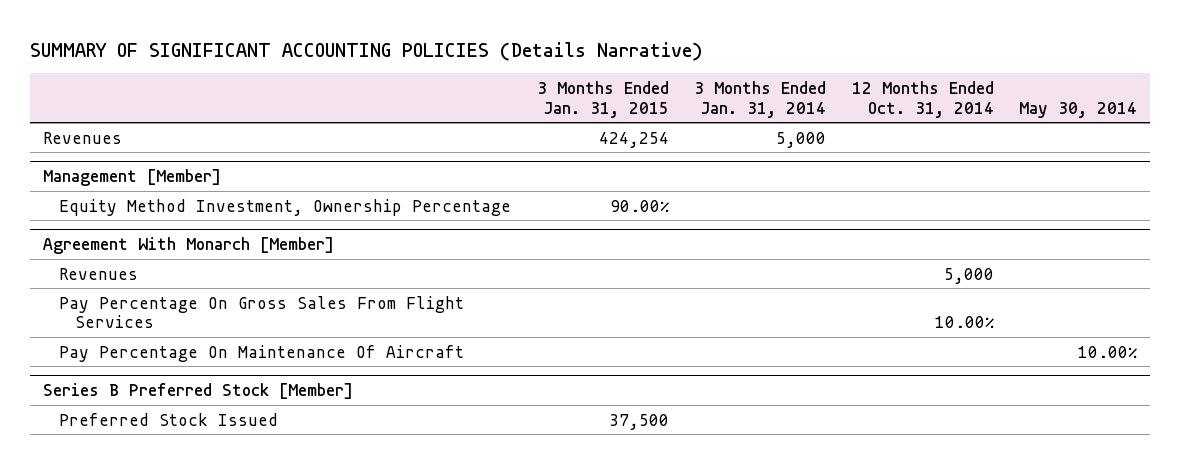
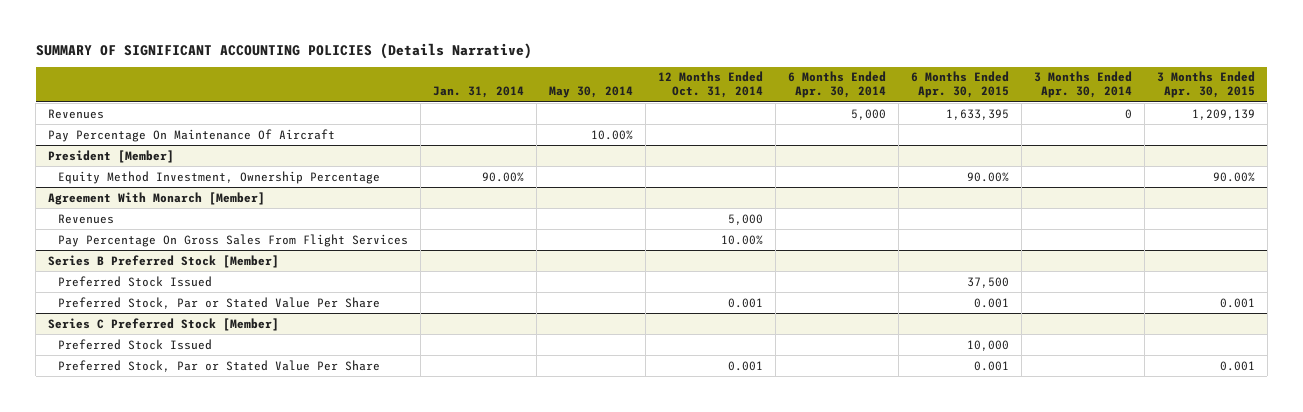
- | 3 Months Ended Jan. 31, 2015 | 3 Months Ended Jan. 31, 2014 | 12 Months Ended Oct. 31, 2014 | May 30, 2014
+ | Jan. 31, 2014 | May 30, 2014 | 12 Months Ended Oct. 31, 2014 | 6 Months Ended Apr. 30, 2014 | 6 Months Ended Apr. 30, 2015 | 3 Months Ended Apr. 30, 2014 | 3 Months Ended Apr. 30, 2015
- Management [Member]
- Equity Method Investment, Ownership Percentage | 90.00% | | |
+ Pay Percentage On Maintenance Of Aircraft | | 10.00% | | | | |
+ President [Member]
+ Equity Method Investment, Ownership Percentage | 90.00% | | | | 90.00% | | 90.00%
@ Agreement With Monarch [Member]
- Pay Percentage On Maintenance Of Aircraft | | | | 10.00%
@ Series B Preferred Stock [Member]
+ Preferred Stock, Par or Stated Value Per Share | | | 0.001 | | 0.001 | | 0.001
+ Series C Preferred Stock [Member]
+ Preferred Stock Issued | | | | | 10,000 | |
+ Preferred Stock, Par or Stated Value Per Share | | | 0.001 | | 0.001 | | 0.001

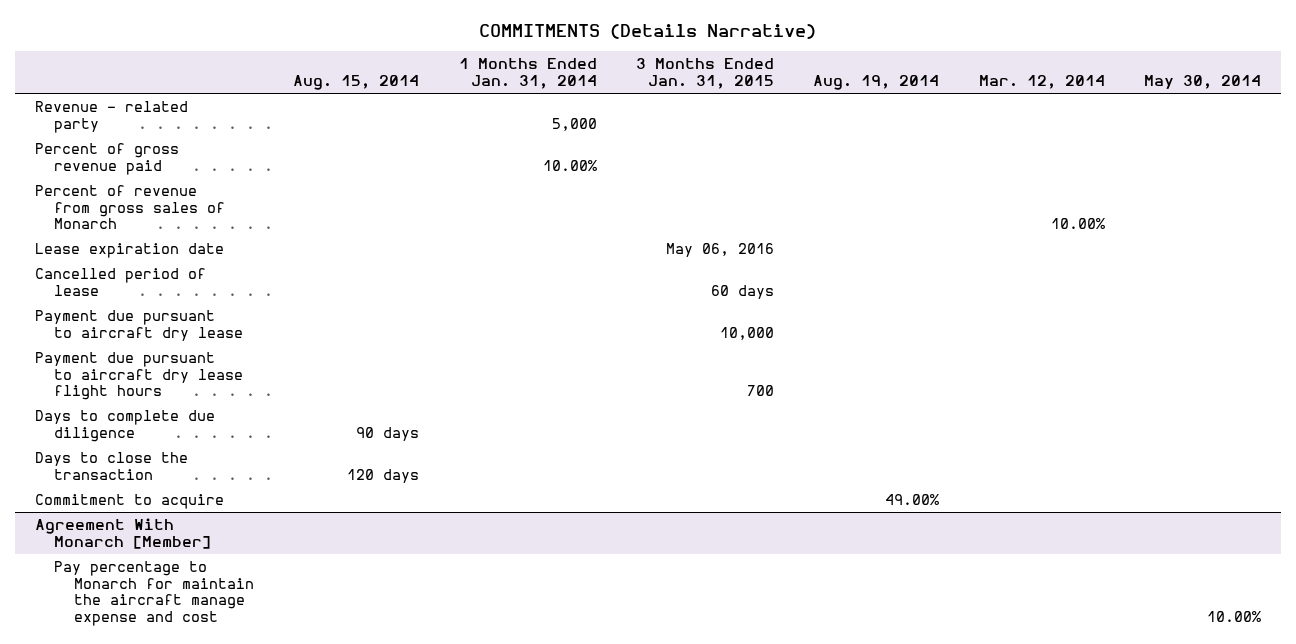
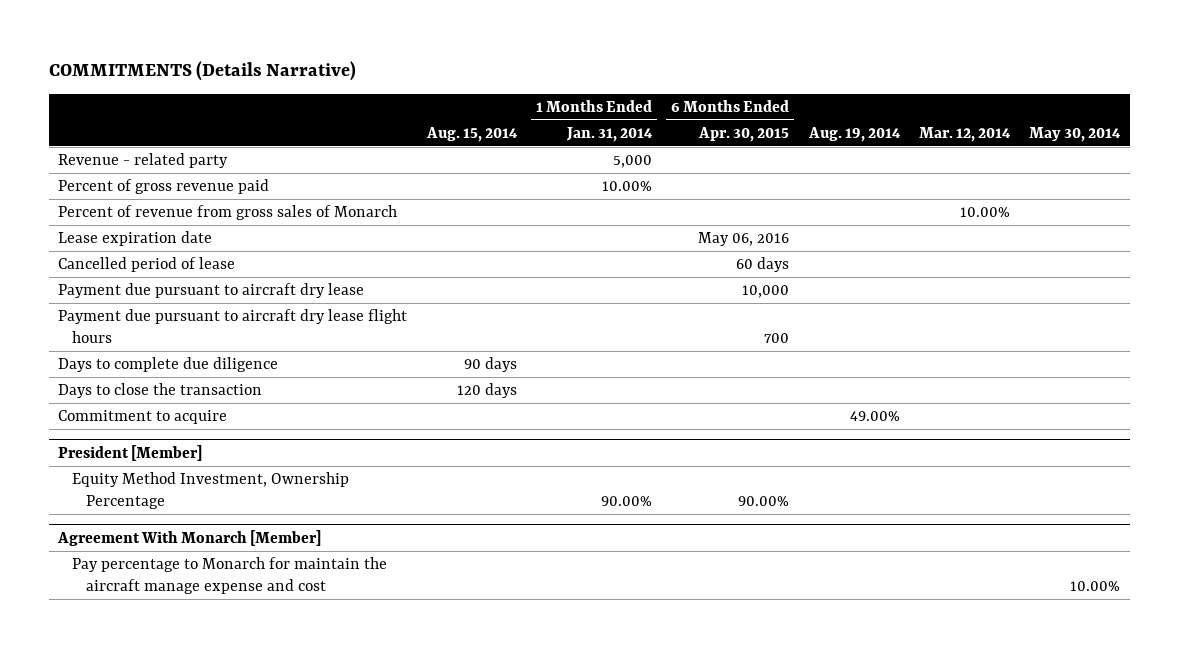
- | Aug. 15, 2014 | 1 Months Ended Jan. 31, 2014 | 3 Months Ended Jan. 31, 2015 | Aug. 19, 2014 | Mar. 12, 2014 | May 30, 2014
+ | Aug. 15, 2014 | 1 Months Ended Jan. 31, 2014 | 6 Months Ended Apr. 30, 2015 | Aug. 19, 2014 | Mar. 12, 2014 | May 30, 2014
+ President [Member]
+ Equity Method Investment, Ownership Percentage | | 90.00% | 90.00% | | |

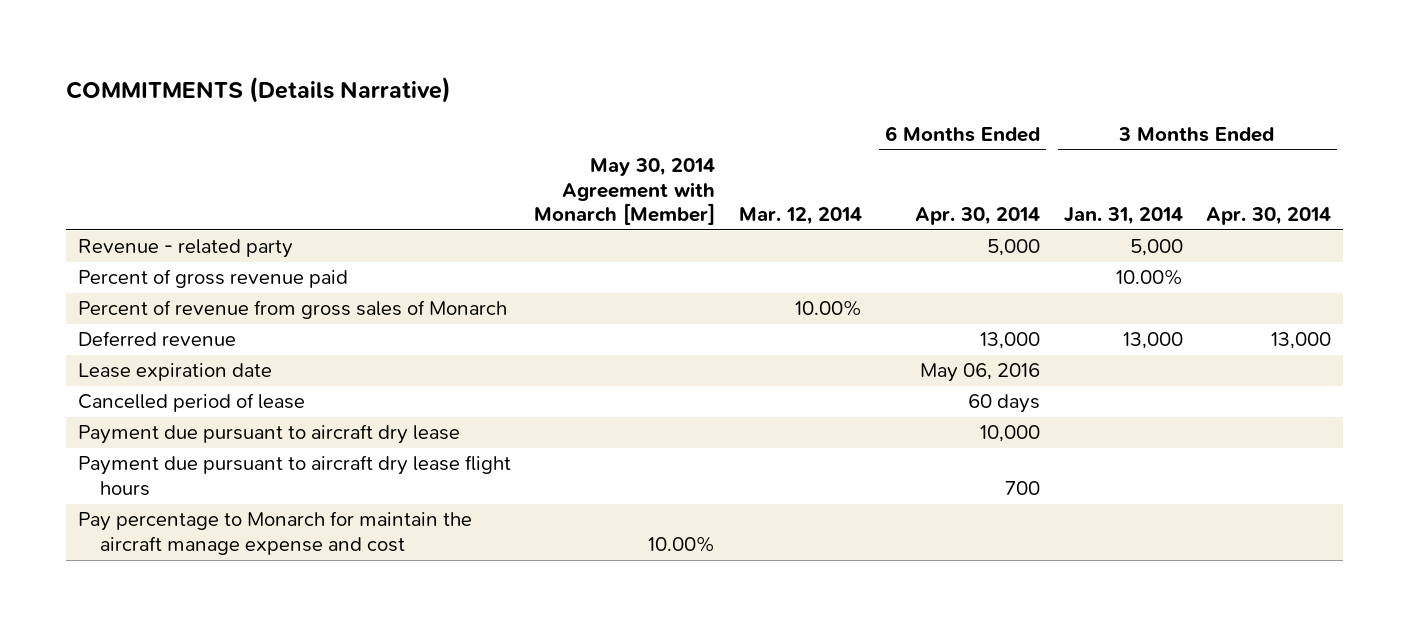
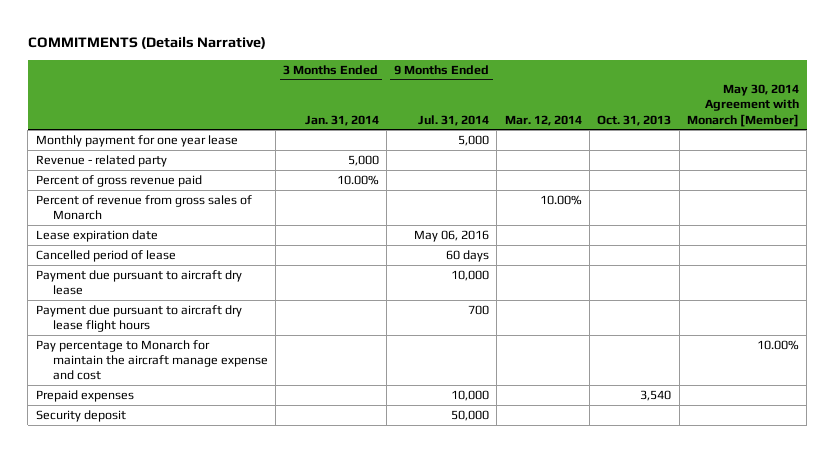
- | May 30, 2014 Agreement with Monarch [Member] | Mar. 12, 2014 | 6 Months Ended Apr. 30, 2014 | 3 Months Ended Jan. 31, 2014 | 3 Months Ended Apr. 30, 2014
+ | 3 Months Ended Jan. 31, 2014 | 9 Months Ended Jul. 31, 2014 | Mar. 12, 2014 | Oct. 31, 2013 | May 30, 2014 Agreement with Monarch [Member]
+ Monthly payment for one year lease | | 5,000 | | |
- Deferred revenue | | | 13,000 | 13,000 | 13,000
+ Prepaid expenses | | 10,000 | | 3,540 |
+ Security deposit | | 50,000 | | |

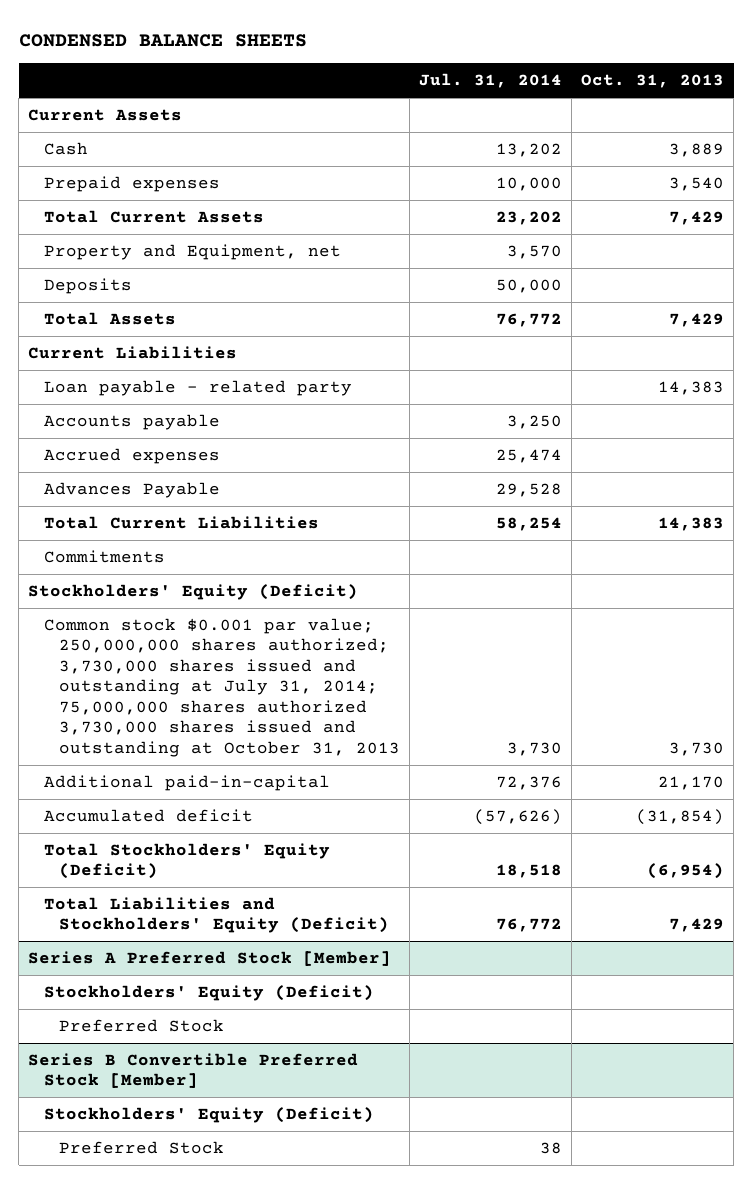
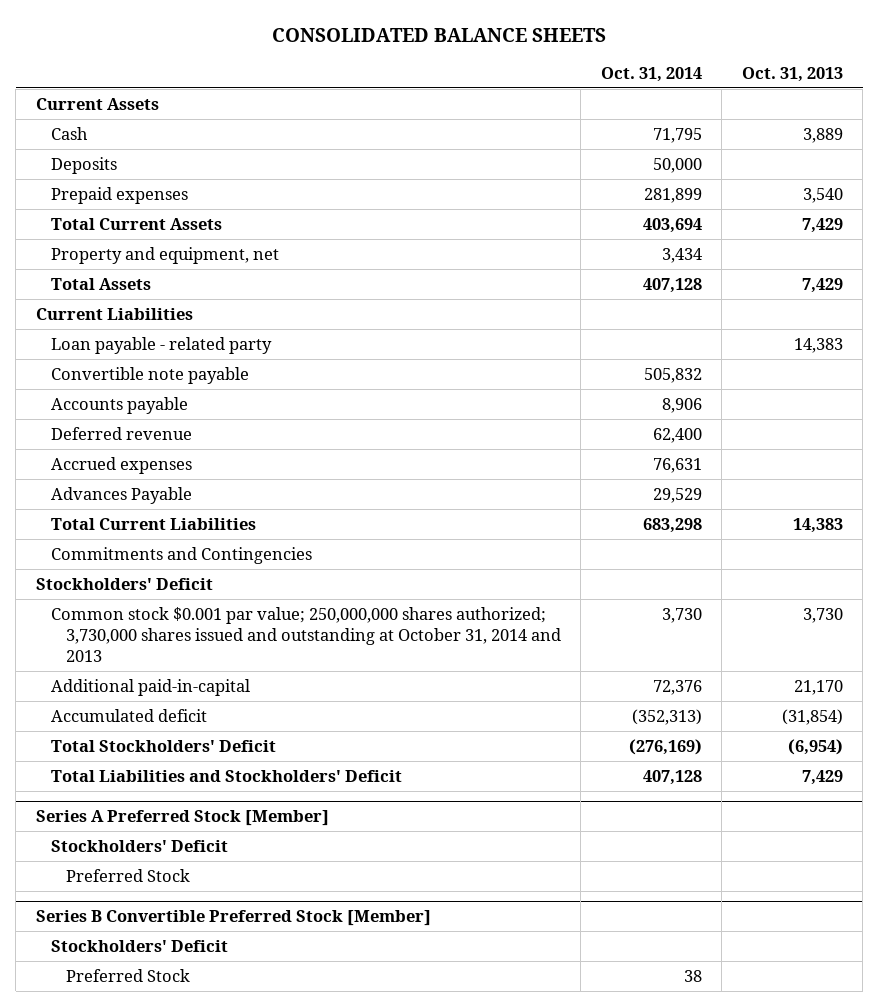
- CONDENSED BALANCE SHEETS
+ CONSOLIDATED BALANCE SHEETS
- | Jul. 31, 2014 | Oct. 31, 2013
+ | Oct. 31, 2014 | Oct. 31, 2013
moved up: Deposits | 50,000 |
- Property and Equipment, net | 3,570 |
+ Property and equipment, net | 3,434 |
+ Convertible note payable | 505,832 |
+ Deferred revenue | 62,400 |
- Commitments
- Stockholders' Equity (Deficit)
- Common stock $0.001 par value; 250,000,000 shares authorized; 3,730,000 shares issued and outstanding at July 31, 2014; 75,000,000 shares authorized 3,730,000 shares issued and outstanding at October 31, 2013 | 3,730 | 3,730
+ Commitments and Contingencies
+ Stockholders' Deficit
+ Common stock $0.001 par value; 250,000,000 shares authorized; 3,730,000 shares issued and outstanding at October 31, 2014 and 2013 | 3,730 | 3,730
- Total Stockholders' Equity (Deficit) | 18,518 | (6,954)
- Total Liabilities and Stockholders' Equity (Deficit) | 76,772 | 7,429
+ Total Stockholders' Deficit | (276,169) | (6,954)
+ Total Liabilities and Stockholders' Deficit | 407,128 | 7,429
@ Series A Preferred Stock [Member]
- Stockholders' Equity (Deficit)
+ Stockholders' Deficit
@ Series B Convertible Preferred Stock [Member]
- Stockholders' Equity (Deficit)
+ Stockholders' Deficit

